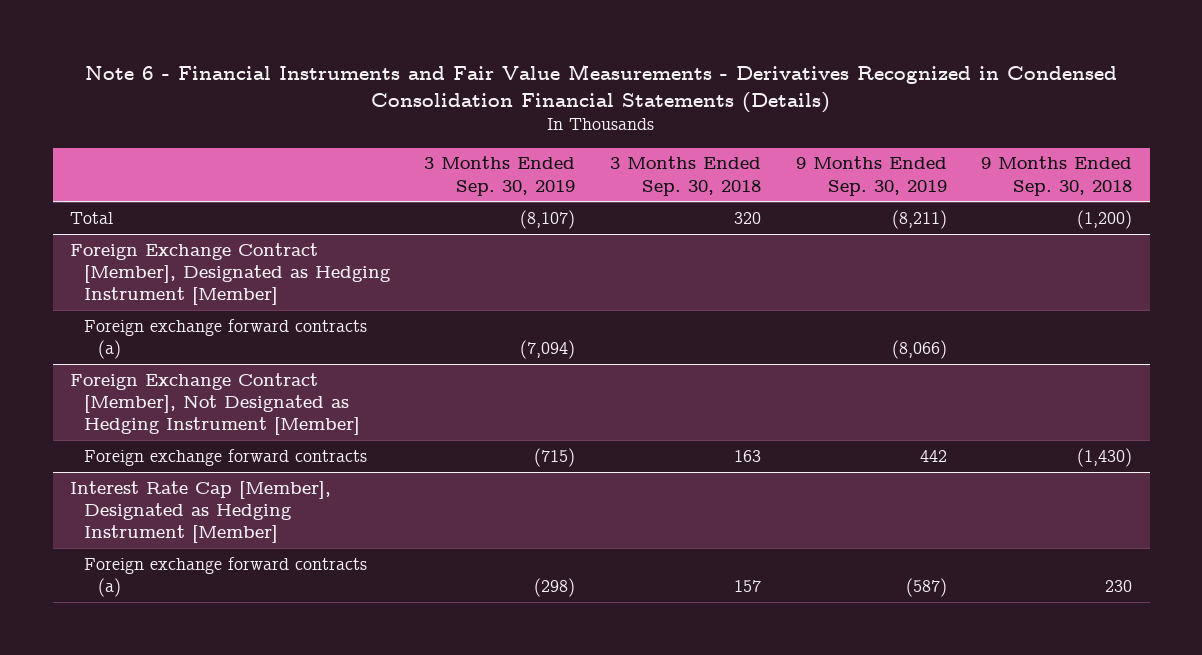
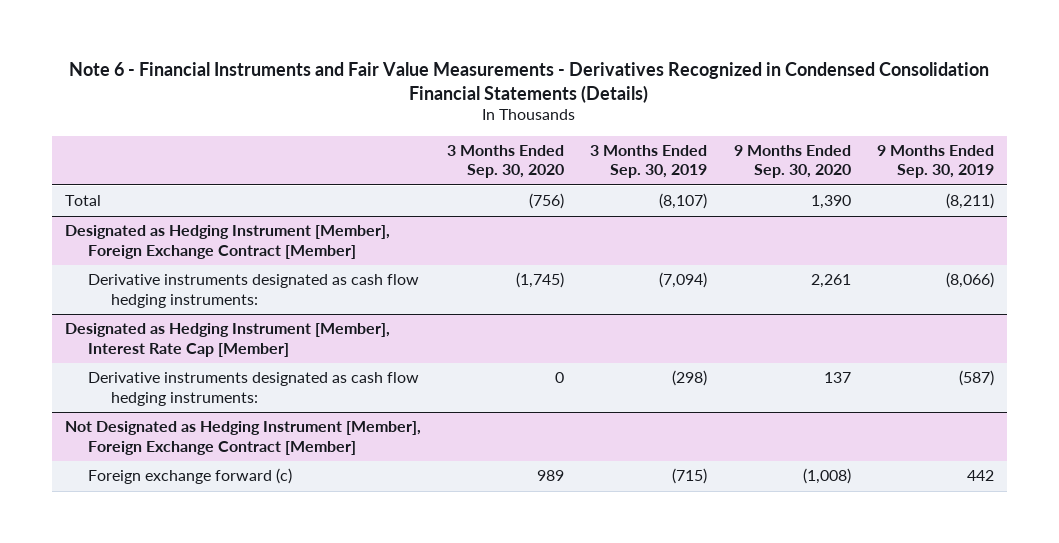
- | 3 Months Ended Sep. 30, 2019 | 3 Months Ended Sep. 30, 2018 | 9 Months Ended Sep. 30, 2019 | 9 Months Ended Sep. 30, 2018
+ | 3 Months Ended Sep. 30, 2020 | 3 Months Ended Sep. 30, 2019 | 9 Months Ended Sep. 30, 2020 | 9 Months Ended Sep. 30, 2019
- Foreign Exchange Contract [Member], Designated as Hedging Instrument [Member]
- Foreign exchange forward contracts (a) | (7,094) | | (8,066) |
- Foreign Exchange Contract [Member], Not Designated as Hedging Instrument [Member]
- Foreign exchange forward contracts | (715) | 163 | 442 | (1,430)
- Interest Rate Cap [Member], Designated as Hedging Instrument [Member]
- Foreign exchange forward contracts (a) | (298) | 157 | (587) | 230
+ Designated as Hedging Instrument [Member], Foreign Exchange Contract [Member]
+ Derivative instruments designated as cash flow hedging instruments: | (1,745) | (7,094) | 2,261 | (8,066)
+ Designated as Hedging Instrument [Member], Interest Rate Cap [Member]
+ Derivative instruments designated as cash flow hedging instruments: | 0 | (298) | 137 | (587)
+ Not Designated as Hedging Instrument [Member], Foreign Exchange Contract [Member]
+ Foreign exchange forward (c) | 989 | (715) | (1,008) | 442

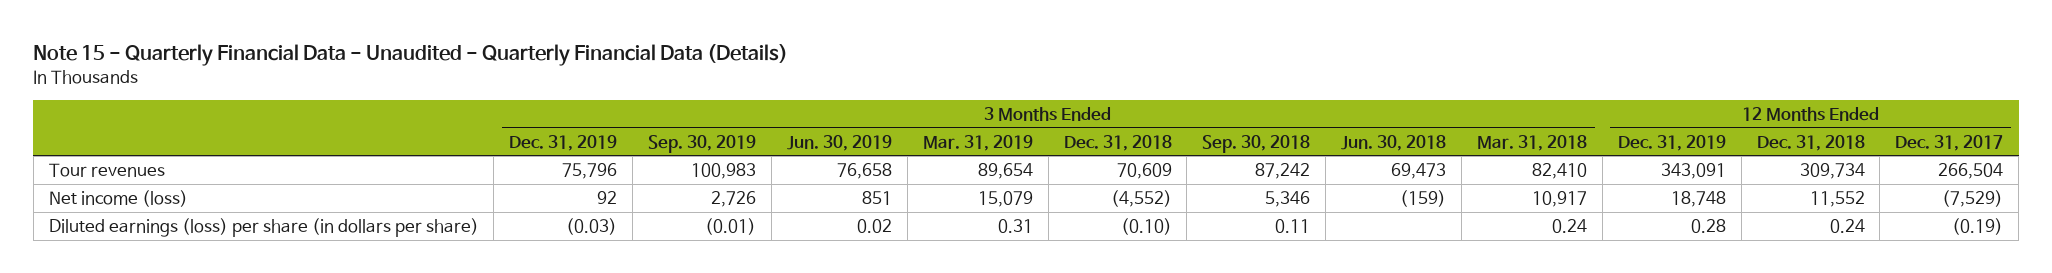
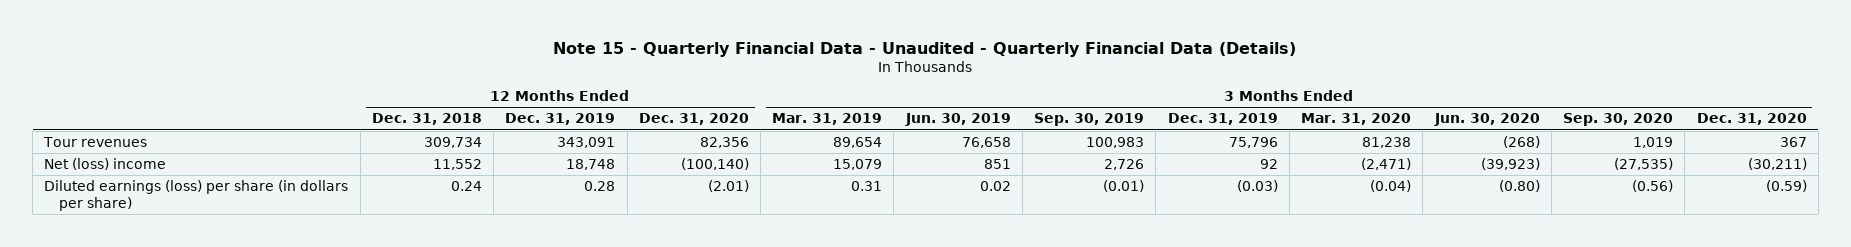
- | 3 Months Ended Dec. 31, 2019 | 3 Months Ended Sep. 30, 2019 | 3 Months Ended Jun. 30, 2019 | 3 Months Ended Mar. 31, 2019 | 3 Months Ended Dec. 31, 2018 | 3 Months Ended Sep. 30, 2018 | 3 Months Ended Jun. 30, 2018 | 3 Months Ended Mar. 31, 2018 | 12 Months Ended Dec. 31, 2019 | 12 Months Ended Dec. 31, 2018 | 12 Months Ended Dec. 31, 2017
+ | 12 Months Ended Dec. 31, 2018 | 12 Months Ended Dec. 31, 2019 | 12 Months Ended Dec. 31, 2020 | 3 Months Ended Mar. 31, 2019 | 3 Months Ended Jun. 30, 2019 | 3 Months Ended Sep. 30, 2019 | 3 Months Ended Dec. 31, 2019 | 3 Months Ended Mar. 31, 2020 | 3 Months Ended Jun. 30, 2020 | 3 Months Ended Sep. 30, 2020 | 3 Months Ended Dec. 31, 2020
- Net income (loss) | 92 | 2,726 | 851 | 15,079 | (4,552) | 5,346 | (159) | 10,917 | 18,748 | 11,552 | (7,529)
+ Net (loss) income | 11,552 | 18,748 | (100,140) | 15,079 | 851 | 2,726 | 92 | (2,471) | (39,923) | (27,535) | (30,211)

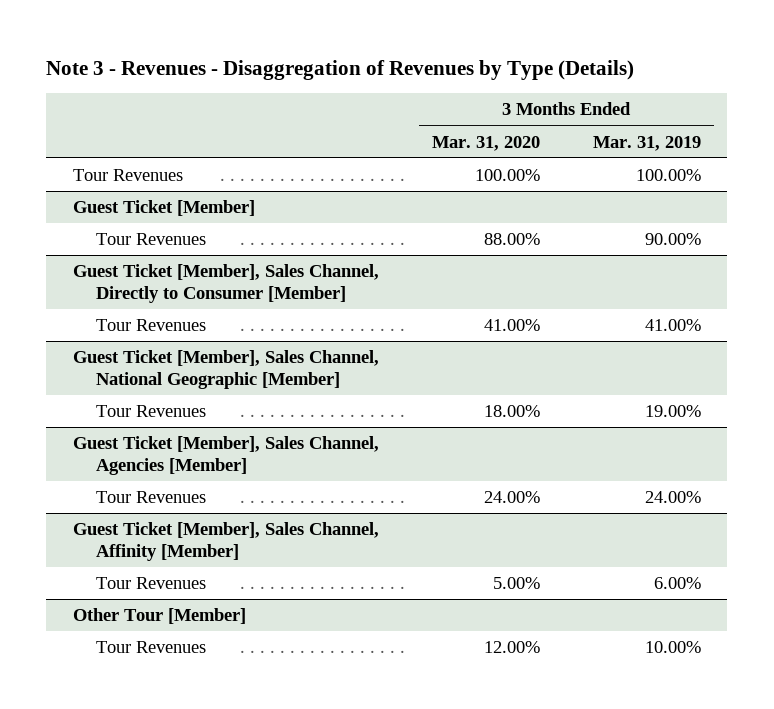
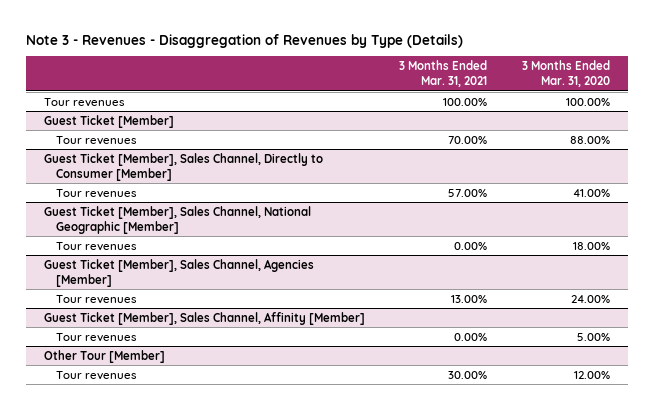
- | 3 Months Ended Mar. 31, 2020 | 3 Months Ended Mar. 31, 2019
+ | 3 Months Ended Mar. 31, 2021 | 3 Months Ended Mar. 31, 2020
- Tour Revenues | 100.00% | 100.00%
+ Tour revenues | 100.00% | 100.00%
@ Guest Ticket [Member]
- Tour Revenues | 88.00% | 90.00%
+ Tour revenues | 70.00% | 88.00%
@ Guest Ticket [Member], Sales Channel, Directly to Consumer [Member]
- Tour Revenues | 41.00% | 41.00%
+ Tour revenues | 57.00% | 41.00%
@ Guest Ticket [Member], Sales Channel, National Geographic [Member]
- Tour Revenues | 18.00% | 19.00%
+ Tour revenues | 0.00% | 18.00%
@ Guest Ticket [Member], Sales Channel, Agencies [Member]
- Tour Revenues | 24.00% | 24.00%
+ Tour revenues | 13.00% | 24.00%
@ Guest Ticket [Member], Sales Channel, Affinity [Member]
- Tour Revenues | 5.00% | 6.00%
+ Tour revenues | 0.00% | 5.00%
@ Other Tour [Member]
- Tour Revenues | 12.00% | 10.00%
+ Tour revenues | 30.00% | 12.00%

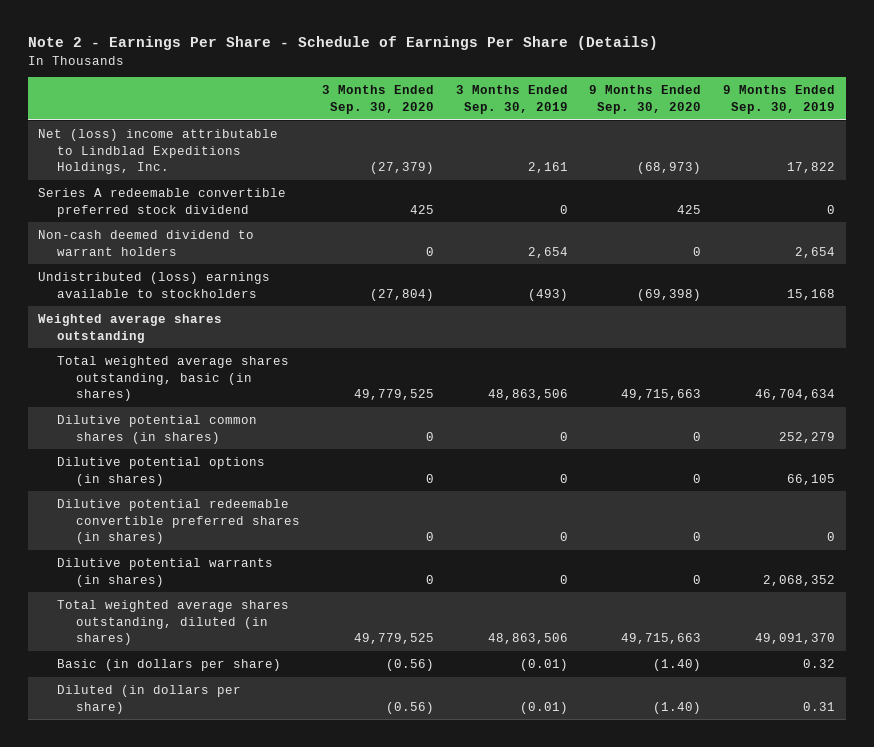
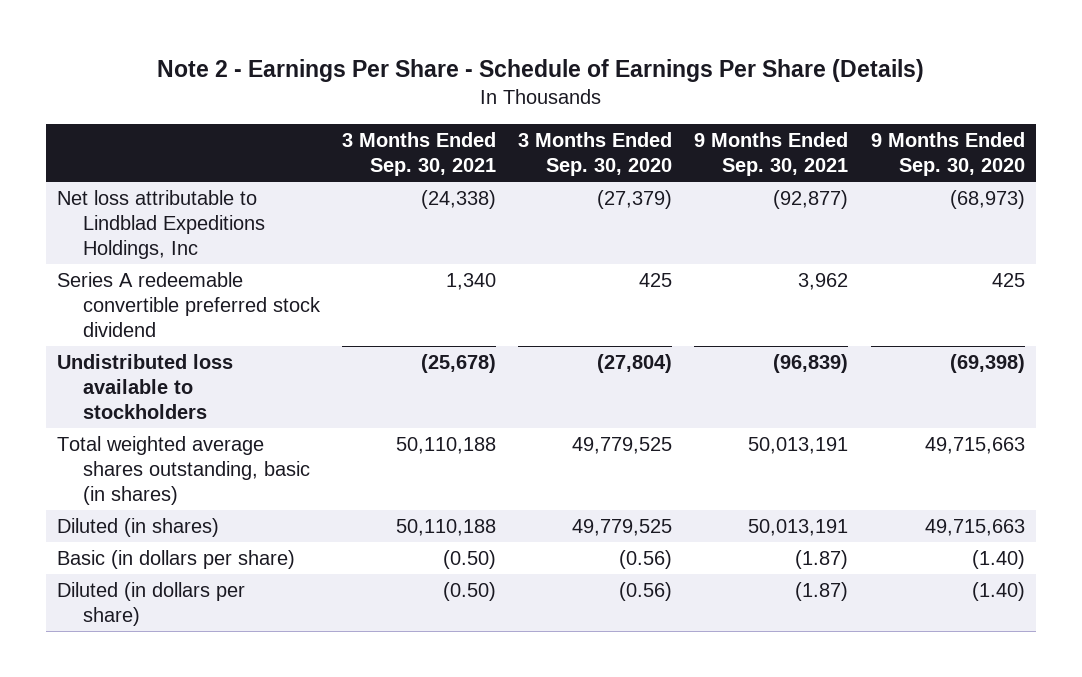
- | 3 Months Ended Sep. 30, 2020 | 3 Months Ended Sep. 30, 2019 | 9 Months Ended Sep. 30, 2020 | 9 Months Ended Sep. 30, 2019
+ | 3 Months Ended Sep. 30, 2021 | 3 Months Ended Sep. 30, 2020 | 9 Months Ended Sep. 30, 2021 | 9 Months Ended Sep. 30, 2020
- Net (loss) income attributable to Lindblad Expeditions Holdings, Inc. | (27,379) | 2,161 | (68,973) | 17,822
+ Net loss attributable to Lindblad Expeditions Holdings, Inc | (24,338) | (27,379) | (92,877) | (68,973)
- Non-cash deemed dividend to warrant holders | 0 | 2,654 | 0 | 2,654
- Undistributed (loss) earnings available to stockholders | (27,804) | (493) | (69,398) | 15,168
- Weighted average shares outstanding
+ Undistributed loss available to stockholders | (25,678) | (27,804) | (96,839) | (69,398)
- Dilutive potential common shares (in shares) | 0 | 0 | 0 | 252,279
- Dilutive potential options (in shares) | 0 | 0 | 0 | 66,105
- Dilutive potential redeemable convertible preferred shares (in shares) | 0 | 0 | 0 | 0
- Dilutive potential warrants (in shares) | 0 | 0 | 0 | 2,068,352
- Total weighted average shares outstanding, diluted (in shares) | 49,779,525 | 48,863,506 | 49,715,663 | 49,091,370
+ Diluted (in shares) | 50,110,188 | 49,779,525 | 50,013,191 | 49,715,663

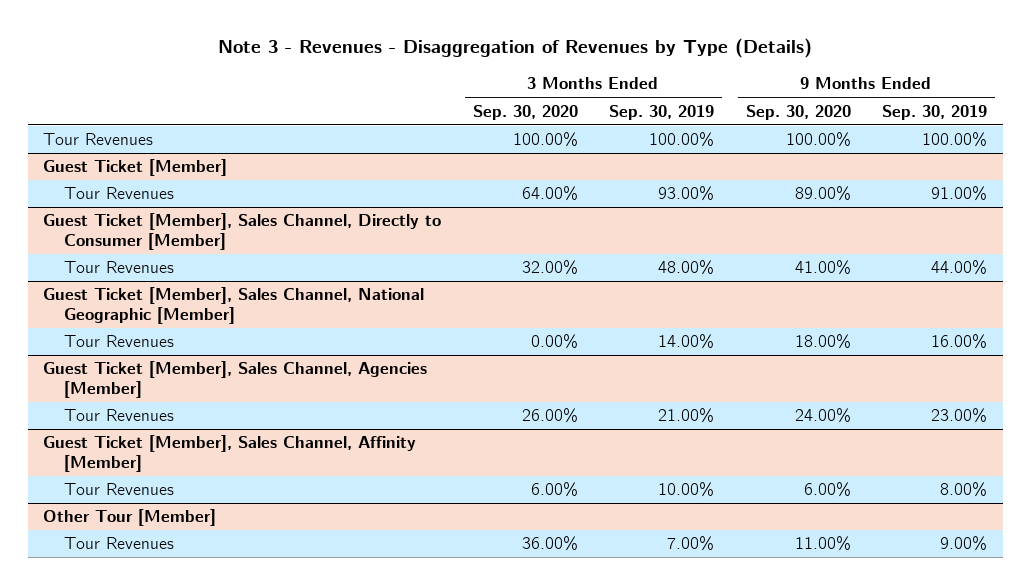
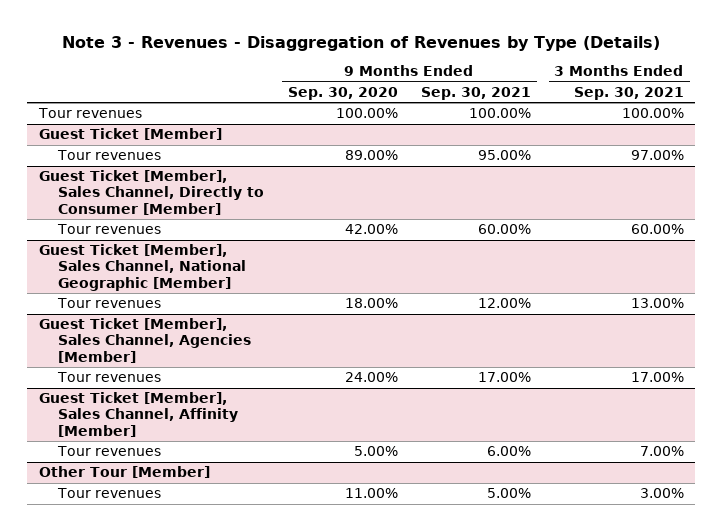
- | 3 Months Ended Sep. 30, 2020 | 3 Months Ended Sep. 30, 2019 | 9 Months Ended Sep. 30, 2020 | 9 Months Ended Sep. 30, 2019
+ | 9 Months Ended Sep. 30, 2020 | 9 Months Ended Sep. 30, 2021 | 3 Months Ended Sep. 30, 2021
- Tour Revenues | 100.00% | 100.00% | 100.00% | 100.00%
+ Tour revenues | 100.00% | 100.00% | 100.00%
@ Guest Ticket [Member]
- Tour Revenues | 64.00% | 93.00% | 89.00% | 91.00%
+ Tour revenues | 89.00% | 95.00% | 97.00%
@ Guest Ticket [Member], Sales Channel, Directly to Consumer [Member]
- Tour Revenues | 32.00% | 48.00% | 41.00% | 44.00%
+ Tour revenues | 42.00% | 60.00% | 60.00%
@ Guest Ticket [Member], Sales Channel, National Geographic [Member]
- Tour Revenues | 0.00% | 14.00% | 18.00% | 16.00%
+ Tour revenues | 18.00% | 12.00% | 13.00%
@ Guest Ticket [Member], Sales Channel, Agencies [Member]
- Tour Revenues | 26.00% | 21.00% | 24.00% | 23.00%
+ Tour revenues | 24.00% | 17.00% | 17.00%
@ Guest Ticket [Member], Sales Channel, Affinity [Member]
- Tour Revenues | 6.00% | 10.00% | 6.00% | 8.00%
+ Tour revenues | 5.00% | 6.00% | 7.00%
@ Other Tour [Member]
- Tour Revenues | 36.00% | 7.00% | 11.00% | 9.00%
+ Tour revenues | 11.00% | 5.00% | 3.00%

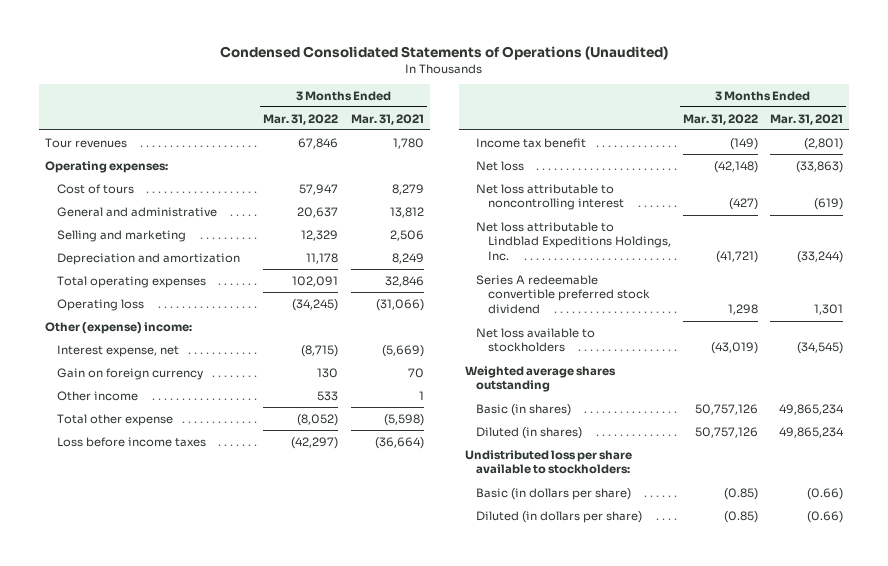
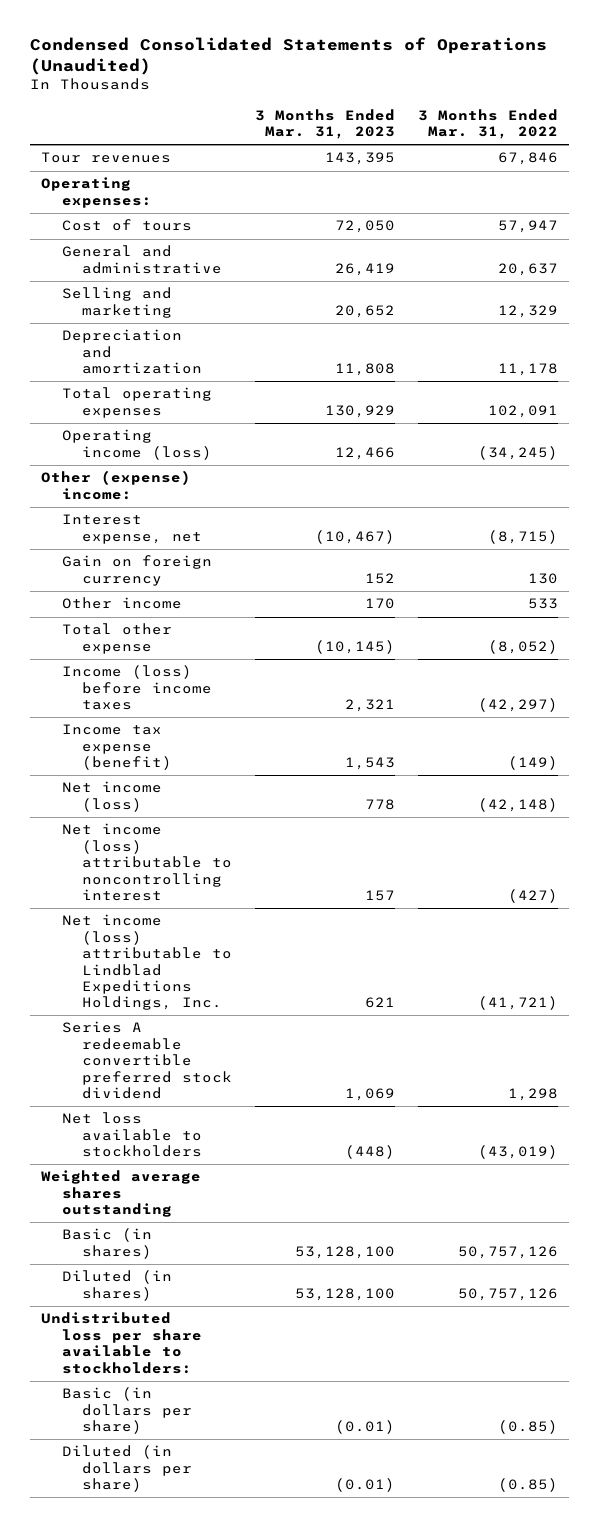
- | 3 Months Ended Mar. 31, 2022 | 3 Months Ended Mar. 31, 2021
+ | 3 Months Ended Mar. 31, 2023 | 3 Months Ended Mar. 31, 2022
- Operating loss | (34,245) | (31,066)
+ Operating income (loss) | 12,466 | (34,245)
- Loss before income taxes | (42,297) | (36,664)
- Income tax benefit | (149) | (2,801)
- Net loss | (42,148) | (33,863)
- Net loss attributable to noncontrolling interest | (427) | (619)
- Net loss attributable to Lindblad Expeditions Holdings, Inc. | (41,721) | (33,244)
+ Income (loss) before income taxes | 2,321 | (42,297)
+ Income tax expense (benefit) | 1,543 | (149)
+ Net income (loss) | 778 | (42,148)
+ Net income (loss) attributable to noncontrolling interest | 157 | (427)
+ Net income (loss) attributable to Lindblad Expeditions Holdings, Inc. | 621 | (41,721)

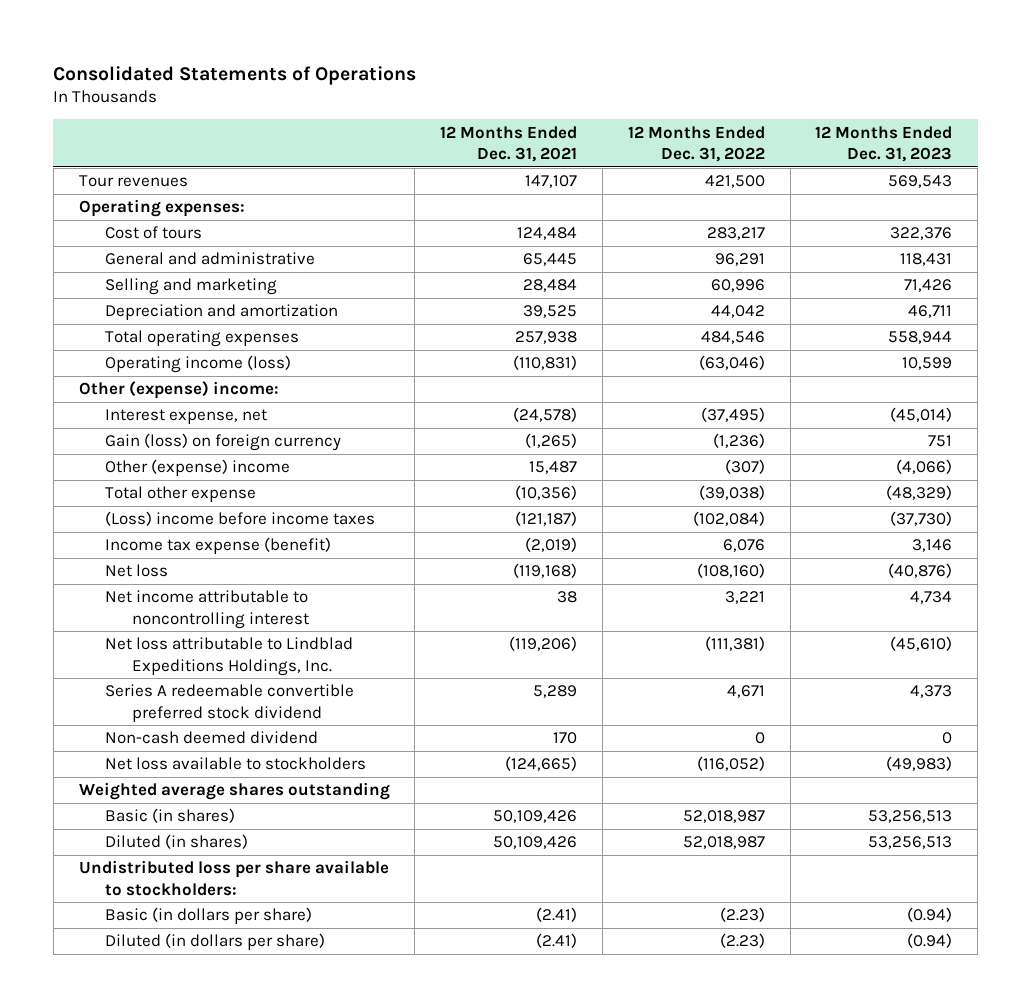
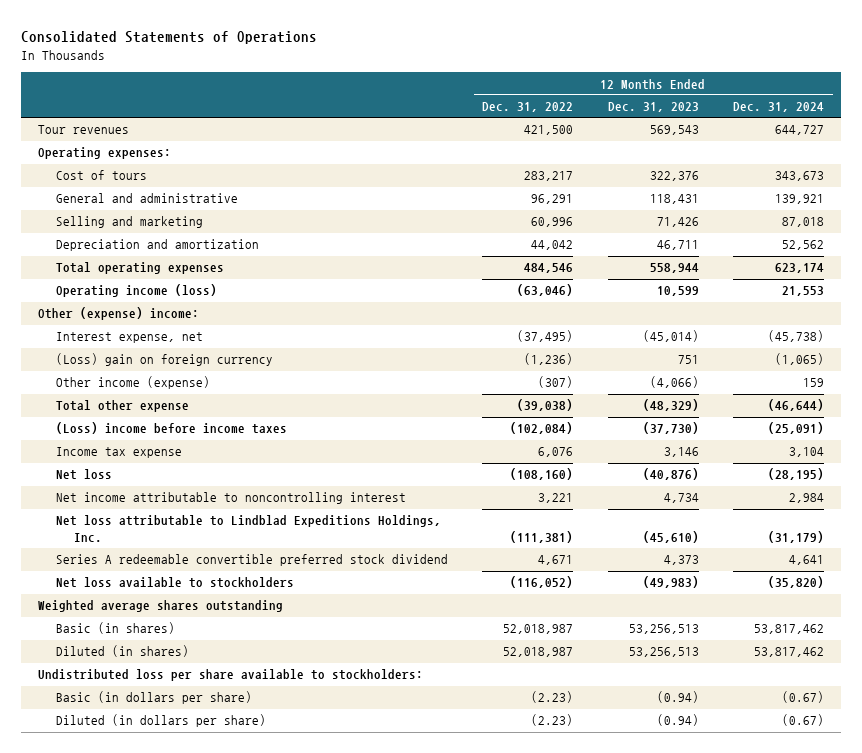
- | 12 Months Ended Dec. 31, 2021 | 12 Months Ended Dec. 31, 2022 | 12 Months Ended Dec. 31, 2023
+ | 12 Months Ended Dec. 31, 2022 | 12 Months Ended Dec. 31, 2023 | 12 Months Ended Dec. 31, 2024
- Gain (loss) on foreign currency | (1,265) | (1,236) | 751
- Other (expense) income | 15,487 | (307) | (4,066)
+ (Loss) gain on foreign currency | (1,236) | 751 | (1,065)
+ Other income (expense) | (307) | (4,066) | 159
- Income tax expense (benefit) | (2,019) | 6,076 | 3,146
+ Income tax expense | 6,076 | 3,146 | 3,104
- Non-cash deemed dividend | 170 | 0 | 0

